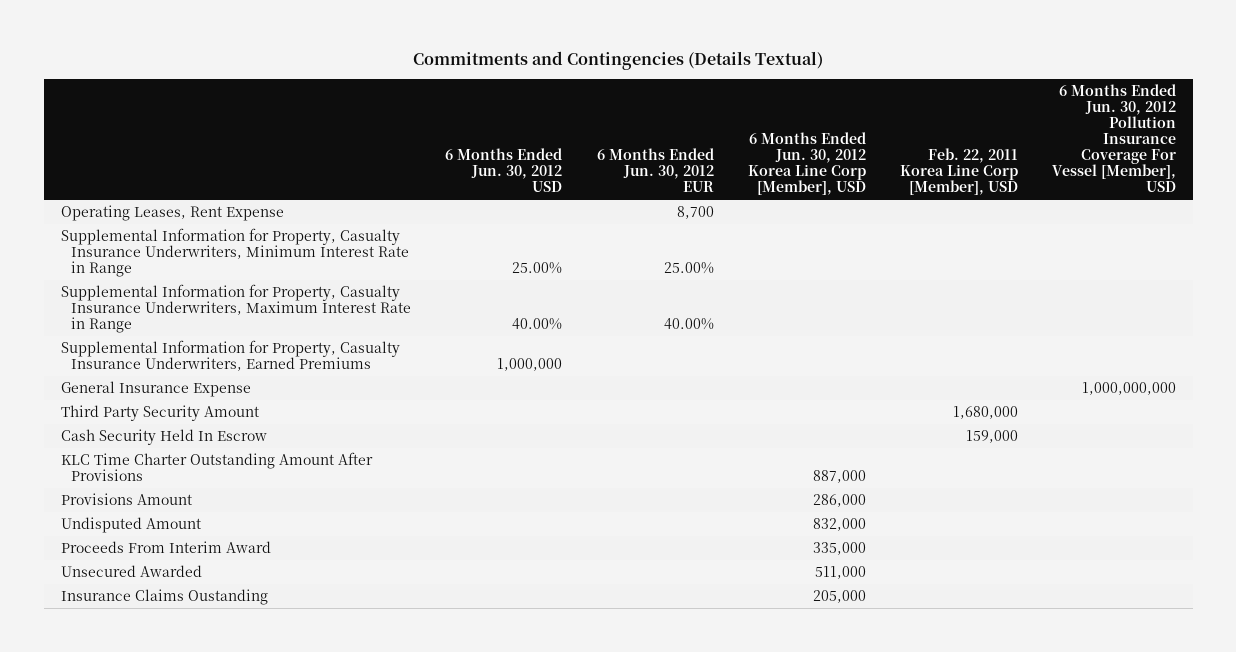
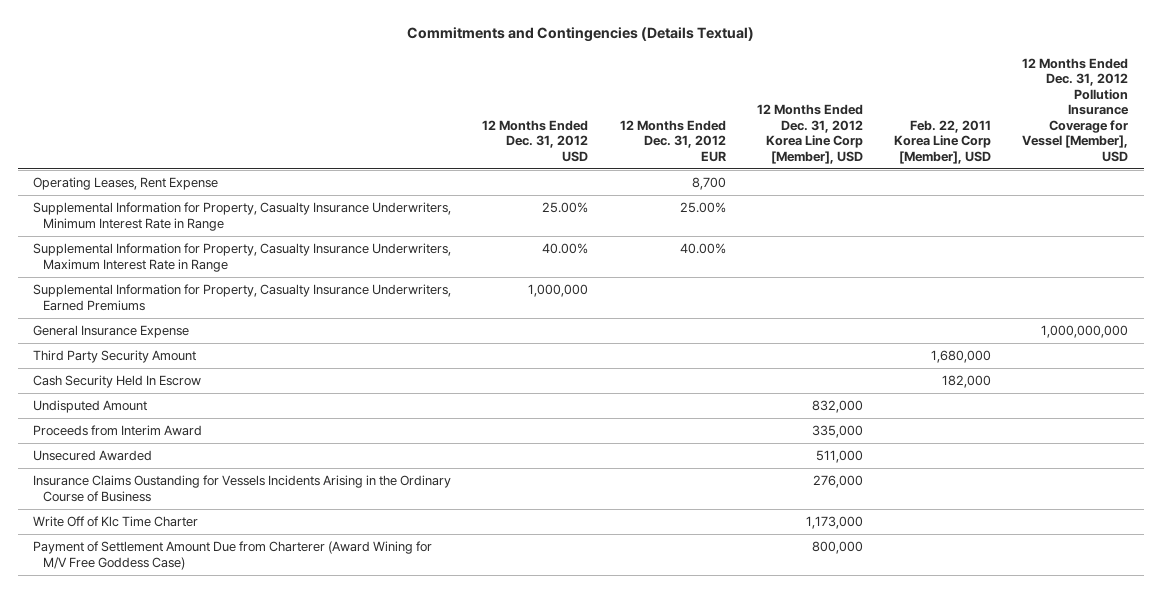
- | 6 Months Ended Jun. 30, 2012 USD | 6 Months Ended Jun. 30, 2012 EUR | 6 Months Ended Jun. 30, 2012 Korea Line Corp [Member], USD | Feb. 22, 2011 Korea Line Corp [Member], USD | 6 Months Ended Jun. 30, 2012 Pollution Insurance Coverage For Vessel [Member], USD
+ | 12 Months Ended Dec. 31, 2012 USD | 12 Months Ended Dec. 31, 2012 EUR | 12 Months Ended Dec. 31, 2012 Korea Line Corp [Member], USD | Feb. 22, 2011 Korea Line Corp [Member], USD | 12 Months Ended Dec. 31, 2012 Pollution Insurance Coverage for Vessel [Member], USD
- Cash Security Held In Escrow | | | | 159,000 |
- KLC Time Charter Outstanding Amount After Provisions | | | 887,000 | |
- Provisions Amount | | | 286,000 | |
+ Cash Security Held In Escrow | | | | 182,000 |
- Proceeds From Interim Award | | | 335,000 | |
+ Proceeds from Interim Award | | | 335,000 | |
- Insurance Claims Oustanding | | | 205,000 | |
+ Insurance Claims Oustanding for Vessels Incidents Arising in the Ordinary Course of Business | | | 276,000 | |
+ Write Off of Klc Time Charter | | | 1,173,000 | |
+ Payment of Settlement Amount Due from Charterer (Award Wining for M/V Free Goddess Case) | | | 800,000 | |

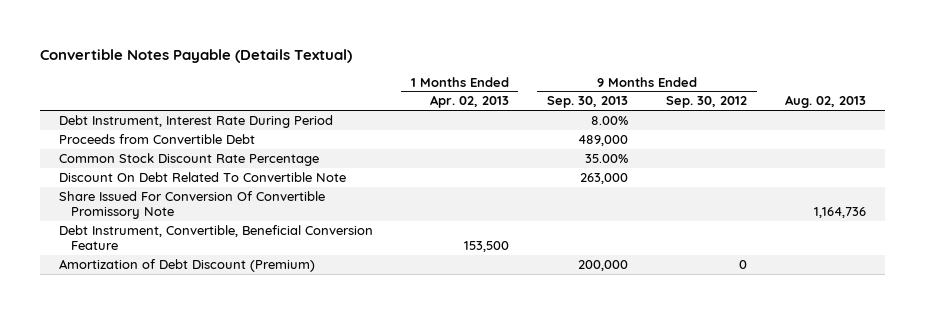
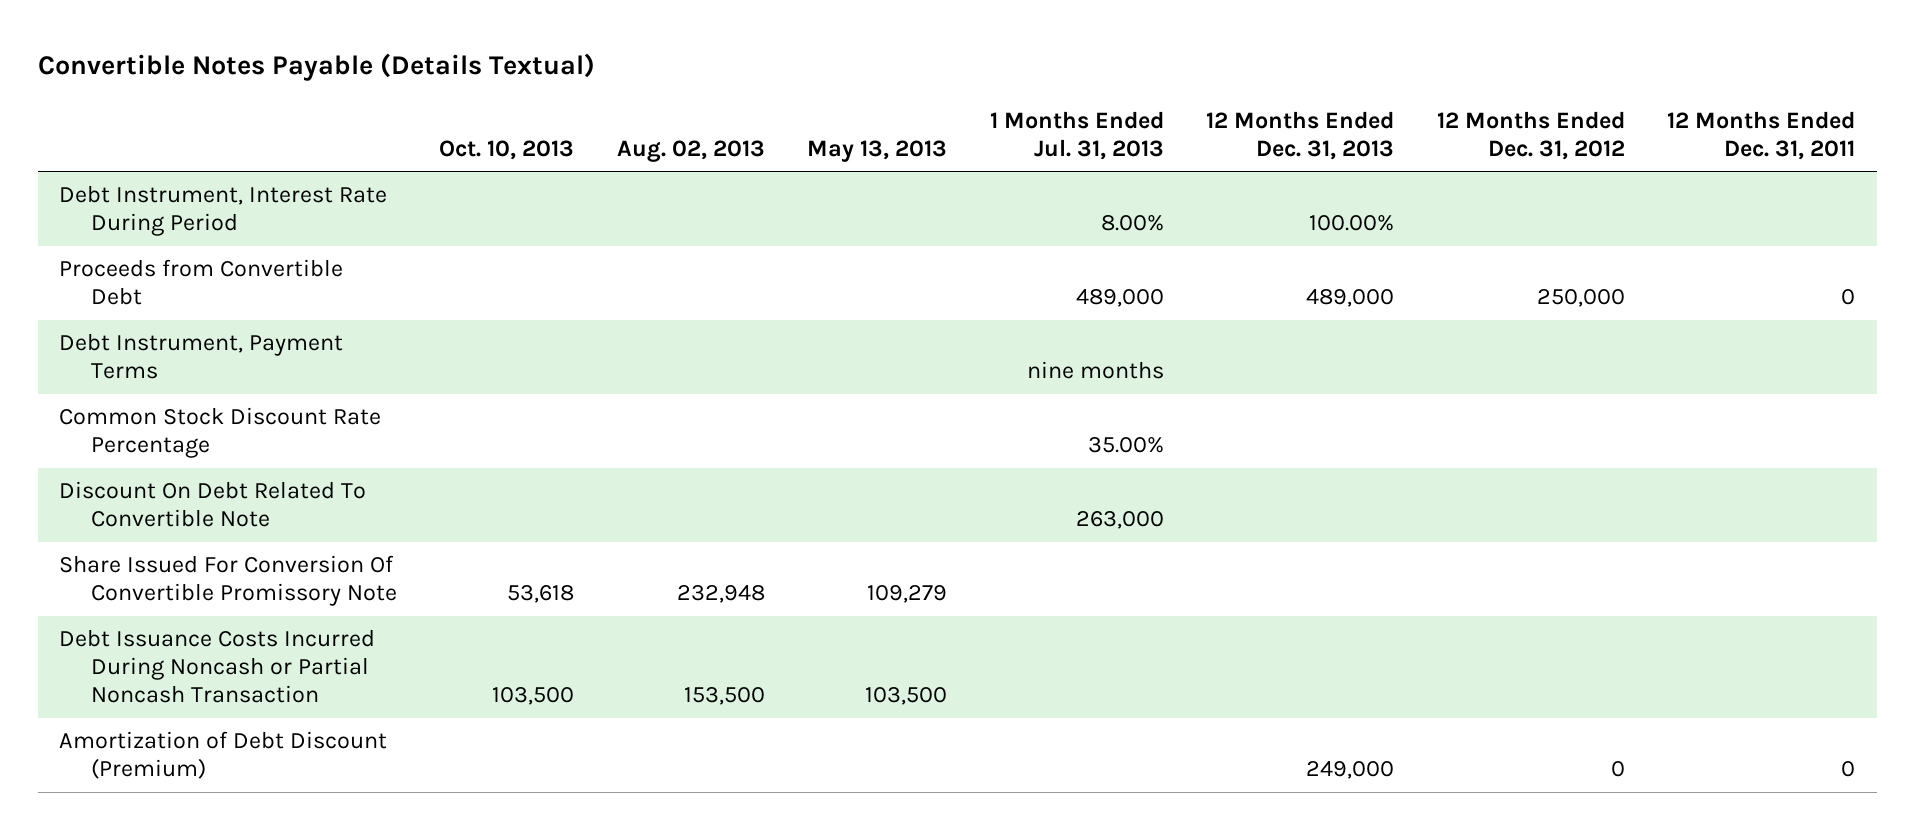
- | 1 Months Ended Apr. 02, 2013 | 9 Months Ended Sep. 30, 2013 | 9 Months Ended Sep. 30, 2012 | Aug. 02, 2013
+ | Oct. 10, 2013 | Aug. 02, 2013 | May 13, 2013 | 1 Months Ended Jul. 31, 2013 | 12 Months Ended Dec. 31, 2013 | 12 Months Ended Dec. 31, 2012 | 12 Months Ended Dec. 31, 2011
+ Debt Instrument, Payment Terms | | | | nine months | | |
- Share Issued For Conversion Of Convertible Promissory Note | | | | 1,164,736
- Debt Instrument, Convertible, Beneficial Conversion Feature | 153,500 | | |
+ Share Issued For Conversion Of Convertible Promissory Note | 53,618 | 232,948 | 109,279 | | | |
+ Debt Issuance Costs Incurred During Noncash or Partial Noncash Transaction | 103,500 | 153,500 | 103,500 | | | |

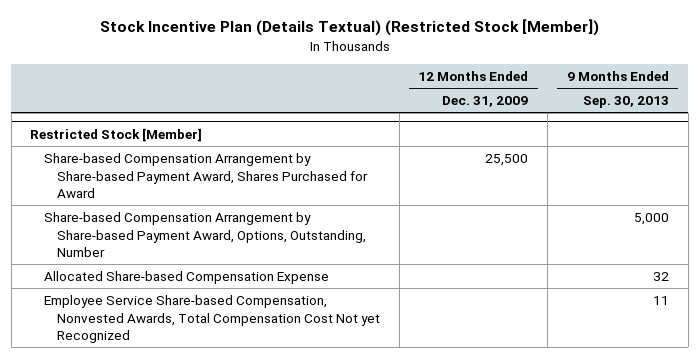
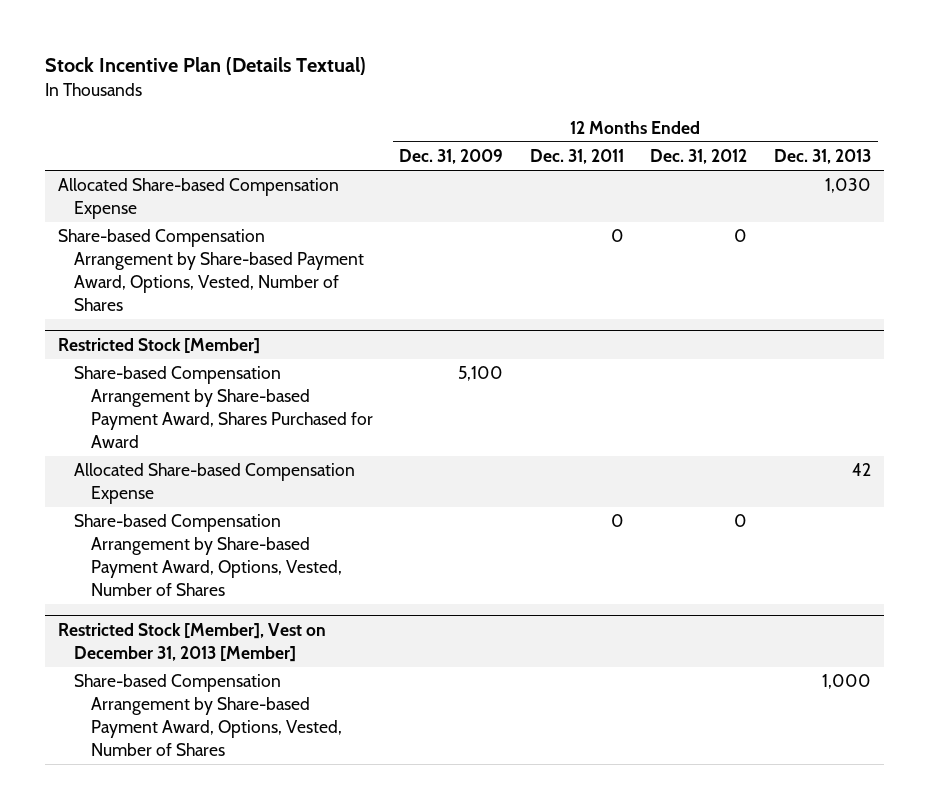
- Stock Incentive Plan (Details Textual) (Restricted Stock [Member])
+ Stock Incentive Plan (Details Textual)
- | 12 Months Ended Dec. 31, 2009 | 9 Months Ended Sep. 30, 2013
+ | 12 Months Ended Dec. 31, 2009 | 12 Months Ended Dec. 31, 2011 | 12 Months Ended Dec. 31, 2012 | 12 Months Ended Dec. 31, 2013
+ Allocated Share-based Compensation Expense | | | | 1,030
+ Share-based Compensation Arrangement by Share-based Payment Award, Options, Vested, Number of Shares | | 0 | 0 |
@ Restricted Stock [Member]
- Share-based Compensation Arrangement by Share-based Payment Award, Shares Purchased for Award | 25,500 |
- Share-based Compensation Arrangement by Share-based Payment Award, Options, Outstanding, Number | | 5,000
+ Share-based Compensation Arrangement by Share-based Payment Award, Shares Purchased for Award | 5,100 | | |
- Employee Service Share-based Compensation, Nonvested Awards, Total Compensation Cost Not yet Recognized | | 11
+ Share-based Compensation Arrangement by Share-based Payment Award, Options, Vested, Number of Shares | | 0 | 0 |
+ Restricted Stock [Member], Vest on December 31, 2013 [Member]
+ Share-based Compensation Arrangement by Share-based Payment Award, Options, Vested, Number of Shares | | | | 1,000

